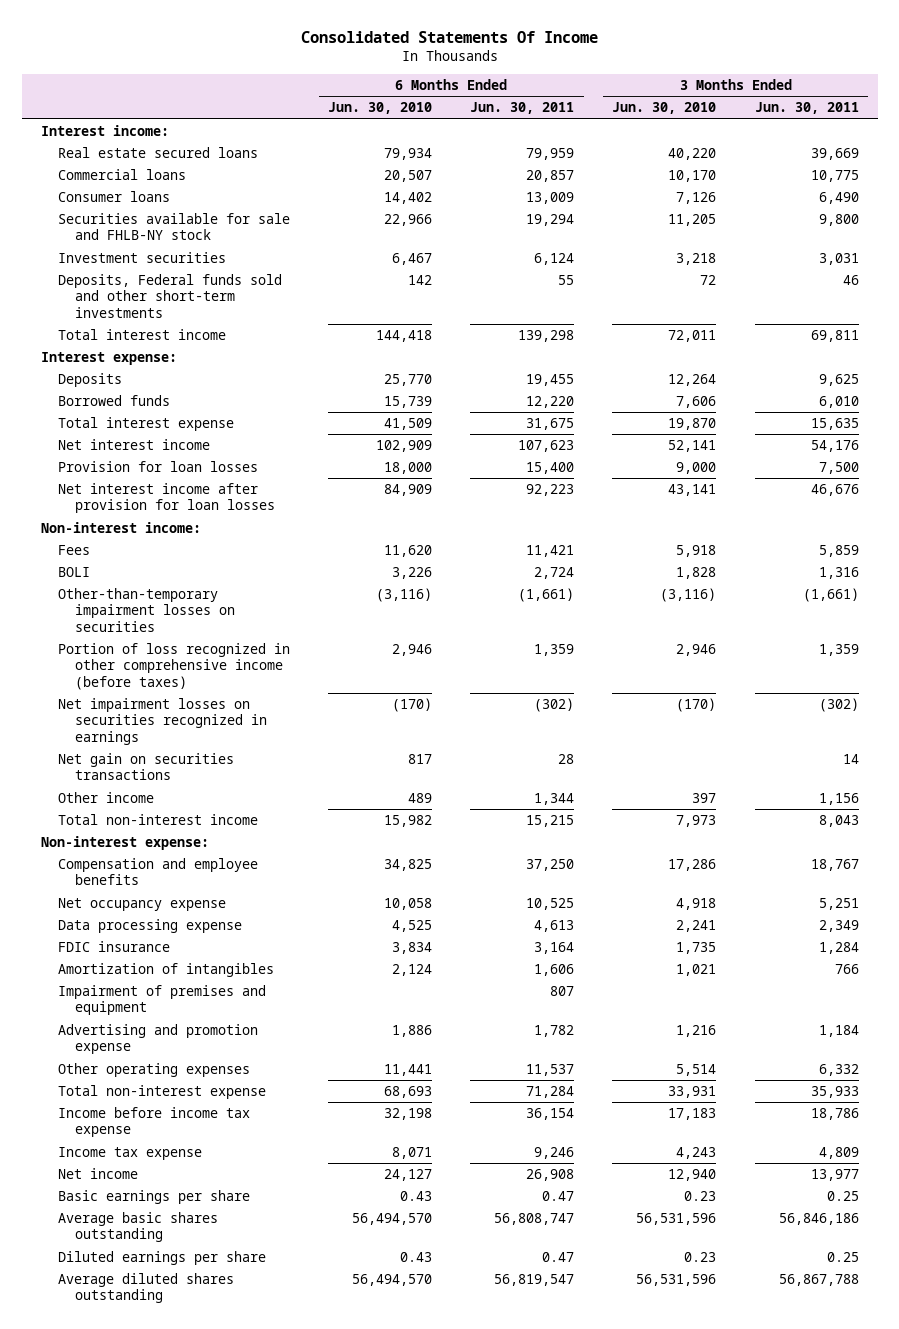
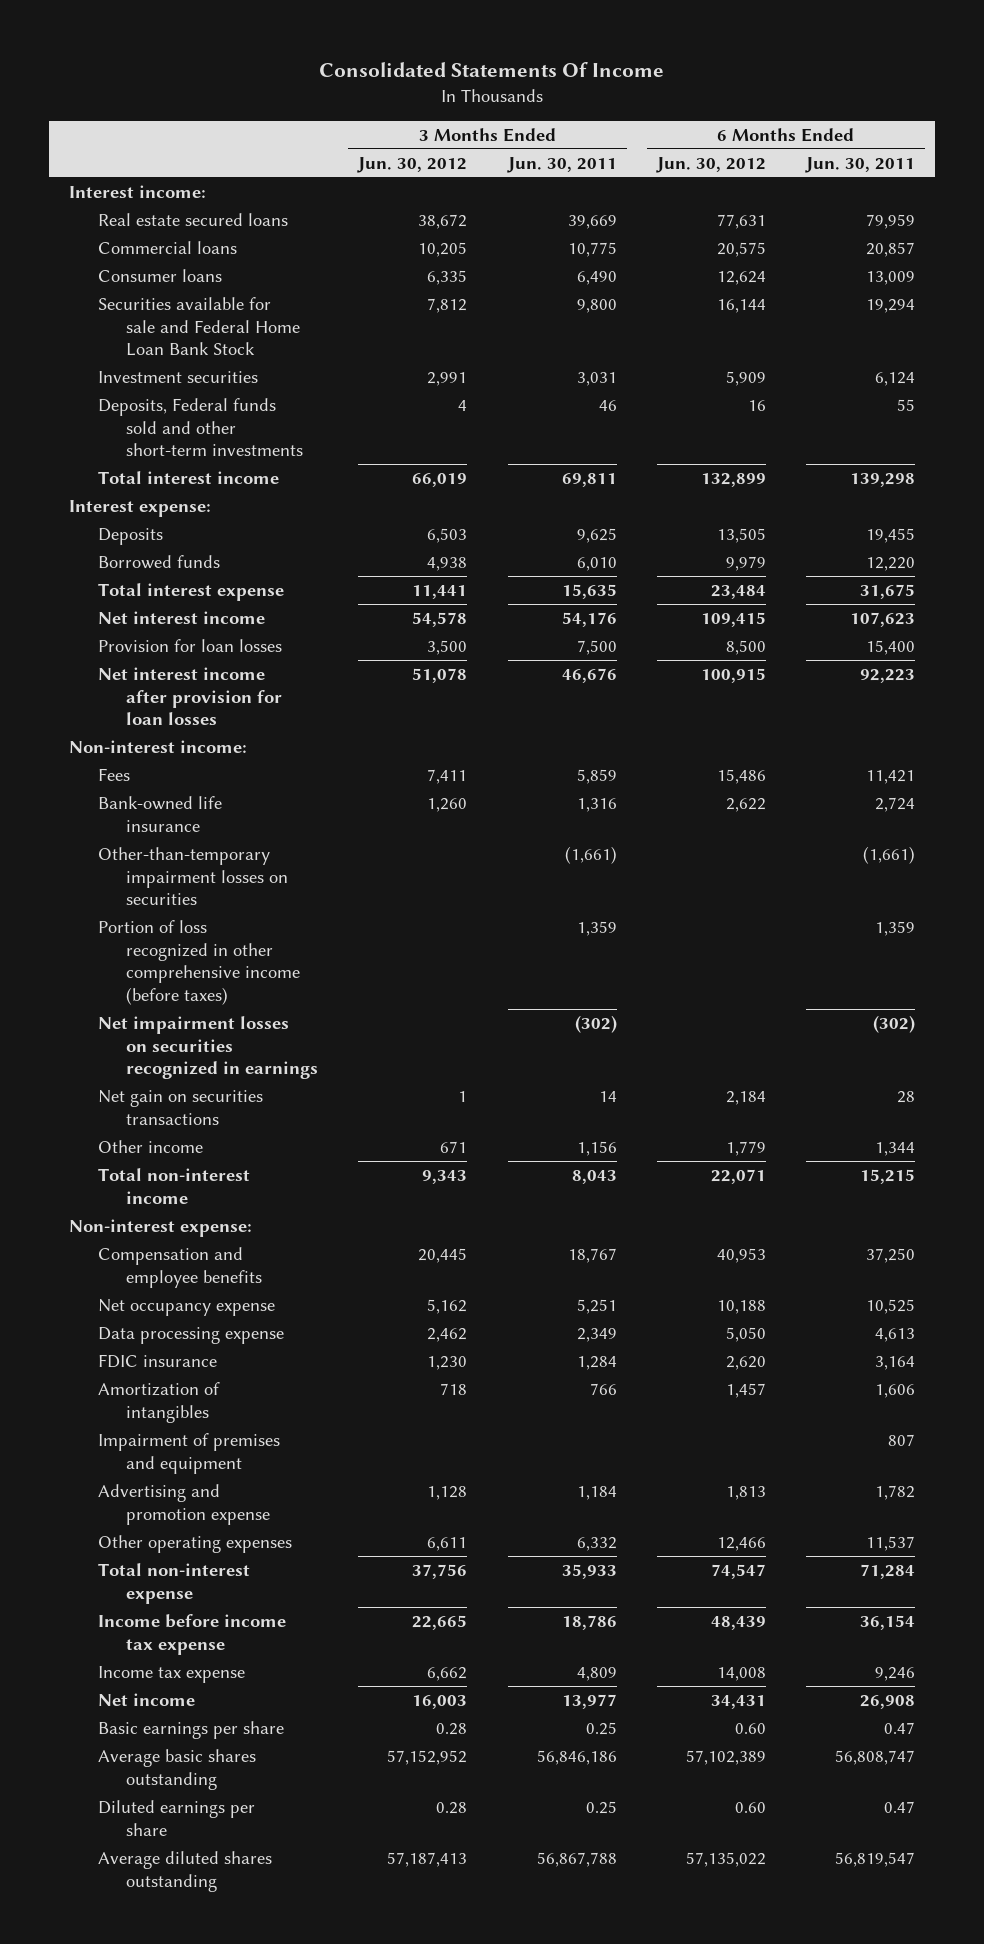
- | 6 Months Ended Jun. 30, 2010 | 6 Months Ended Jun. 30, 2011 | 3 Months Ended Jun. 30, 2010 | 3 Months Ended Jun. 30, 2011
+ | 3 Months Ended Jun. 30, 2012 | 3 Months Ended Jun. 30, 2011 | 6 Months Ended Jun. 30, 2012 | 6 Months Ended Jun. 30, 2011
- Securities available for sale and FHLB-NY stock | 22,966 | 19,294 | 11,205 | 9,800
+ Securities available for sale and Federal Home Loan Bank Stock | 7,812 | 9,800 | 16,144 | 19,294
- BOLI | 3,226 | 2,724 | 1,828 | 1,316
+ Bank-owned life insurance | 1,260 | 1,316 | 2,622 | 2,724

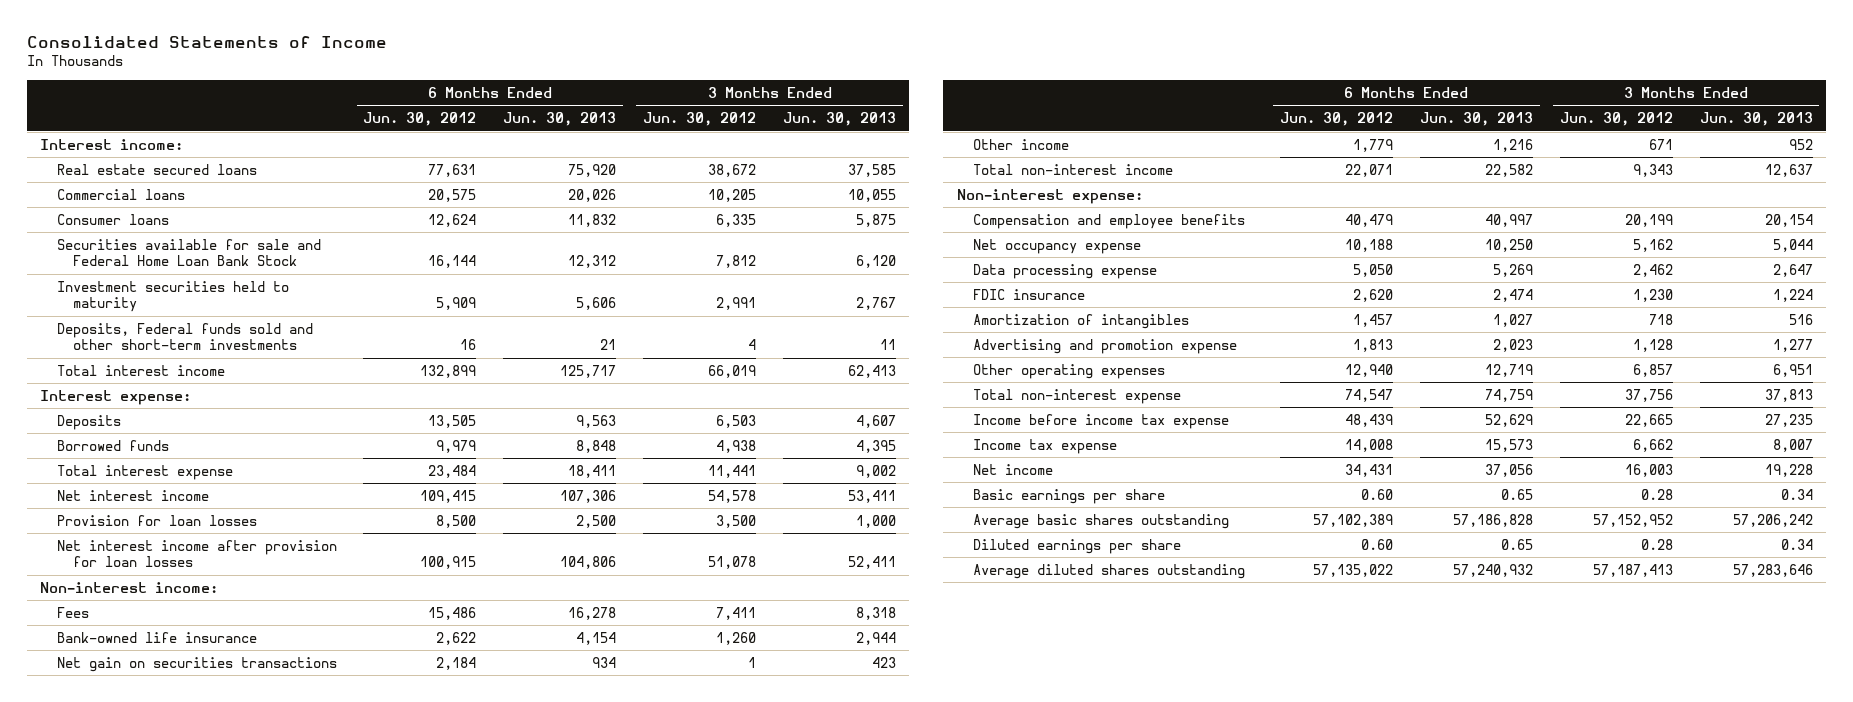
- Consolidated Statements Of Income
+ Consolidated Statements of Income
- | 3 Months Ended Jun. 30, 2012 | 3 Months Ended Jun. 30, 2011 | 6 Months Ended Jun. 30, 2012 | 6 Months Ended Jun. 30, 2011
+ | 6 Months Ended Jun. 30, 2012 | 6 Months Ended Jun. 30, 2013 | 3 Months Ended Jun. 30, 2012 | 3 Months Ended Jun. 30, 2013
- Investment securities | 2,991 | 3,031 | 5,909 | 6,124
+ Investment securities held to maturity | 5,909 | 5,606 | 2,991 | 2,767
- Other-than-temporary impairment losses on securities | | (1,661) | | (1,661)
- Portion of loss recognized in other comprehensive income (before taxes) | | 1,359 | | 1,359
- Net impairment losses on securities recognized in earnings | | (302) | | (302)
- Compensation and employee benefits | 20,445 | 18,767 | 40,953 | 37,250
+ Compensation and employee benefits | 40,479 | 40,997 | 20,199 | 20,154
- Impairment of premises and equipment | | | | 807
- Other operating expenses | 6,611 | 6,332 | 12,466 | 11,537
+ Other operating expenses | 12,940 | 12,719 | 6,857 | 6,951

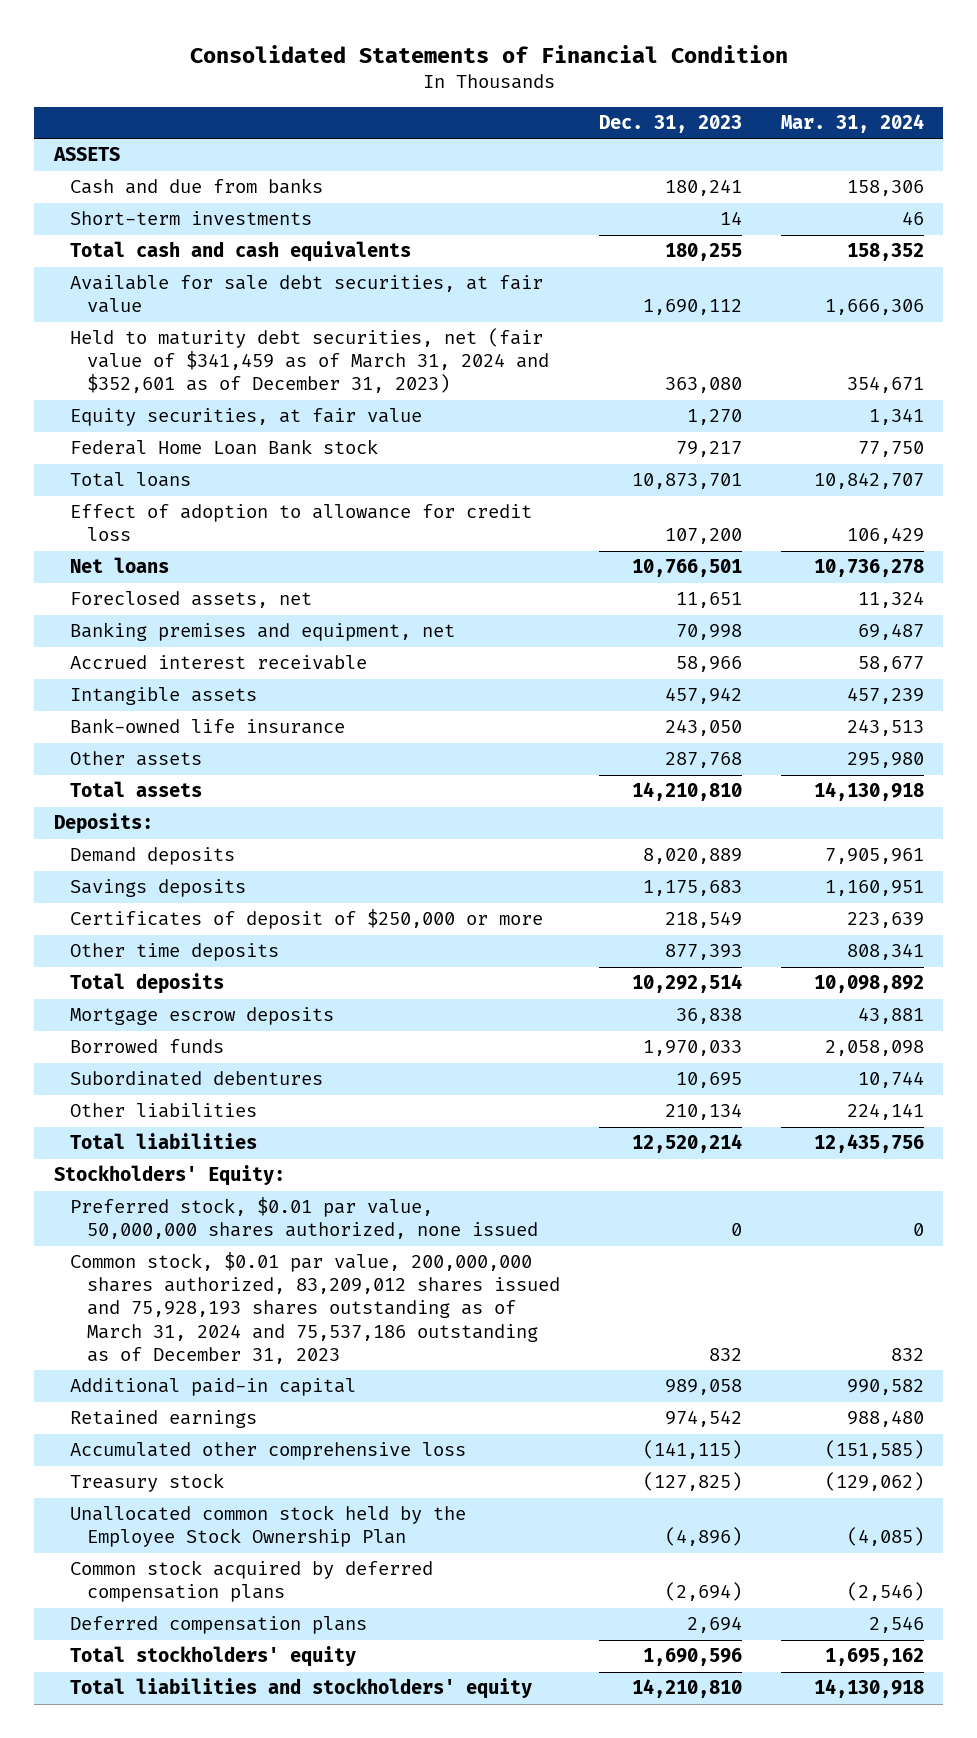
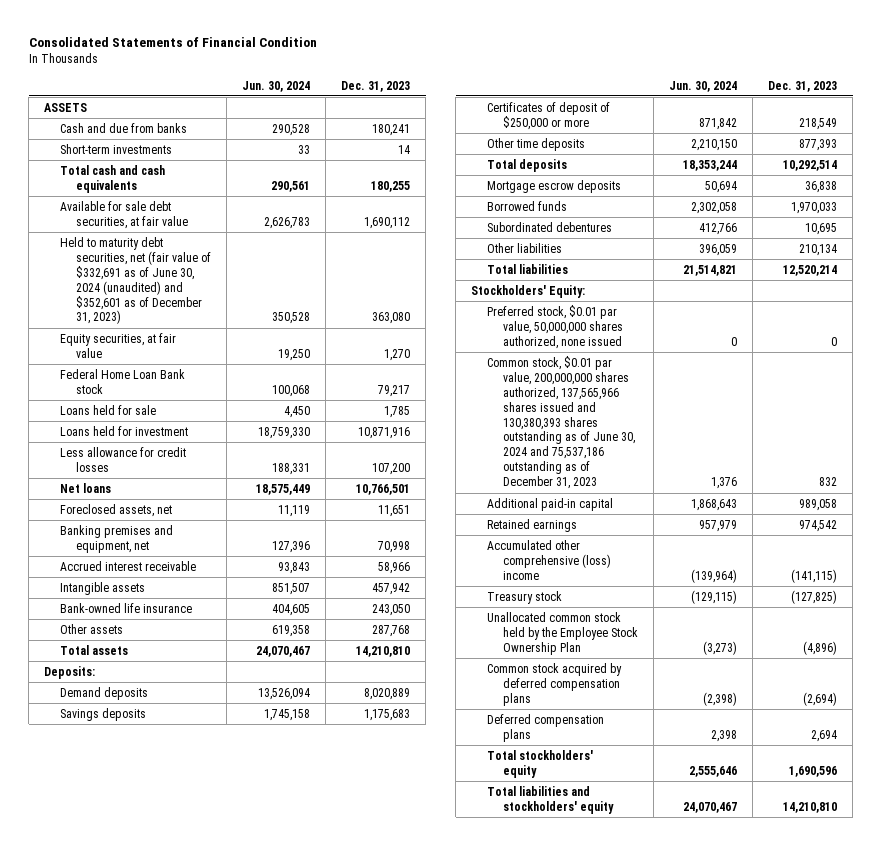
- | Dec. 31, 2023 | Mar. 31, 2024
+ | Jun. 30, 2024 | Dec. 31, 2023
- Held to maturity debt securities, net (fair value of $341,459 as of March 31, 2024 and $352,601 as of December 31, 2023) | 363,080 | 354,671
+ Held to maturity debt securities, net (fair value of $332,691 as of June 30, 2024 (unaudited) and $352,601 as of December 31, 2023) | 350,528 | 363,080
- Total loans | 10,873,701 | 10,842,707
- Effect of adoption to allowance for credit loss | 107,200 | 106,429
+ Loans held for sale | 4,450 | 1,785
+ Loans held for investment | 18,759,330 | 10,871,916
+ Less allowance for credit losses | 188,331 | 107,200
- Common stock, $0.01 par value, 200,000,000 shares authorized, 83,209,012 shares issued and 75,928,193 shares outstanding as of March 31, 2024 and 75,537,186 outstanding as of December 31, 2023 | 832 | 832
+ Common stock, $0.01 par value, 200,000,000 shares authorized, 137,565,966 shares issued and 130,380,393 shares outstanding as of June 30, 2024 and 75,537,186 outstanding as of December 31, 2023 | 1,376 | 832
- Accumulated other comprehensive loss | (141,115) | (151,585)
+ Accumulated other comprehensive (loss) income | (139,964) | (141,115)

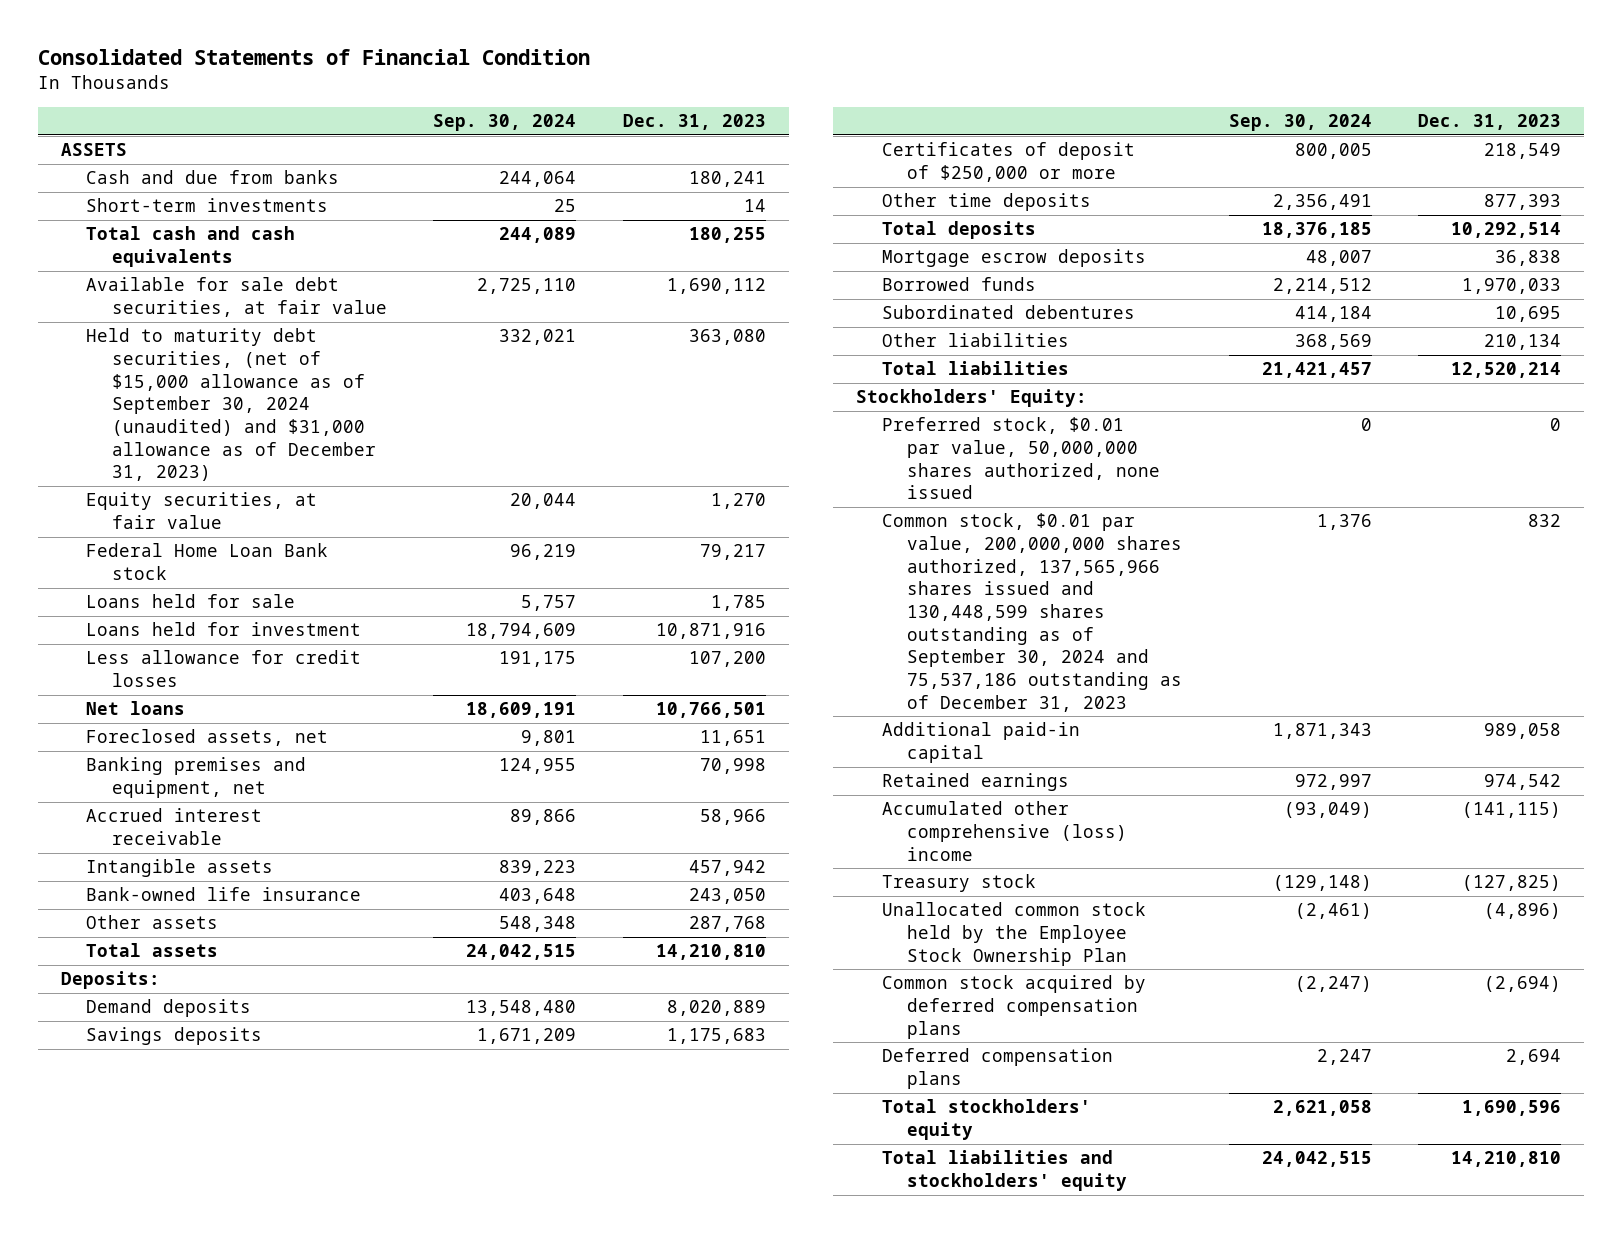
- | Jun. 30, 2024 | Dec. 31, 2023
+ | Sep. 30, 2024 | Dec. 31, 2023
- Held to maturity debt securities, net (fair value of $332,691 as of June 30, 2024 (unaudited) and $352,601 as of December 31, 2023) | 350,528 | 363,080
+ Held to maturity debt securities, (net of $15,000 allowance as of September 30, 2024 (unaudited) and $31,000 allowance as of December 31, 2023) | 332,021 | 363,080
- Common stock, $0.01 par value, 200,000,000 shares authorized, 137,565,966 shares issued and 130,380,393 shares outstanding as of June 30, 2024 and 75,537,186 outstanding as of December 31, 2023 | 1,376 | 832
+ Common stock, $0.01 par value, 200,000,000 shares authorized, 137,565,966 shares issued and 130,448,599 shares outstanding as of September 30, 2024 and 75,537,186 outstanding as of December 31, 2023 | 1,376 | 832

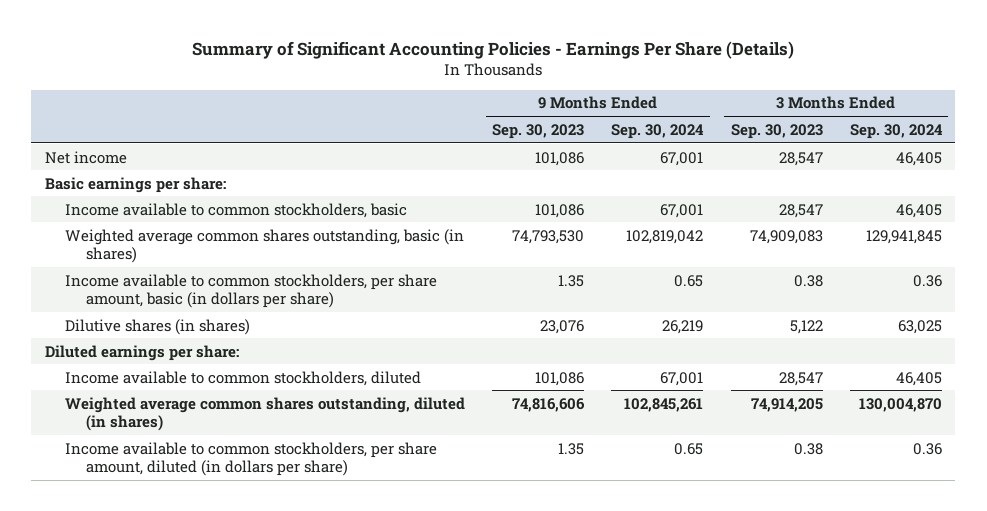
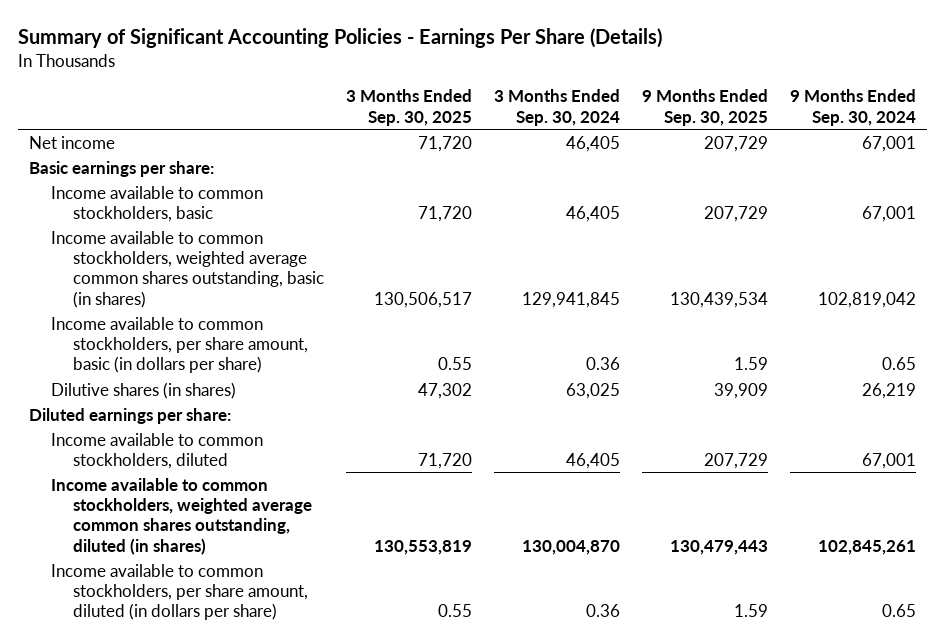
- | 9 Months Ended Sep. 30, 2023 | 9 Months Ended Sep. 30, 2024 | 3 Months Ended Sep. 30, 2023 | 3 Months Ended Sep. 30, 2024
+ | 3 Months Ended Sep. 30, 2025 | 3 Months Ended Sep. 30, 2024 | 9 Months Ended Sep. 30, 2025 | 9 Months Ended Sep. 30, 2024
- Weighted average common shares outstanding, basic (in shares) | 74,793,530 | 102,819,042 | 74,909,083 | 129,941,845
+ Income available to common stockholders, weighted average common shares outstanding, basic (in shares) | 130,506,517 | 129,941,845 | 130,439,534 | 102,819,042
- Weighted average common shares outstanding, diluted (in shares) | 74,816,606 | 102,845,261 | 74,914,205 | 130,004,870
+ Income available to common stockholders, weighted average common shares outstanding, diluted (in shares) | 130,553,819 | 130,004,870 | 130,479,443 | 102,845,261

